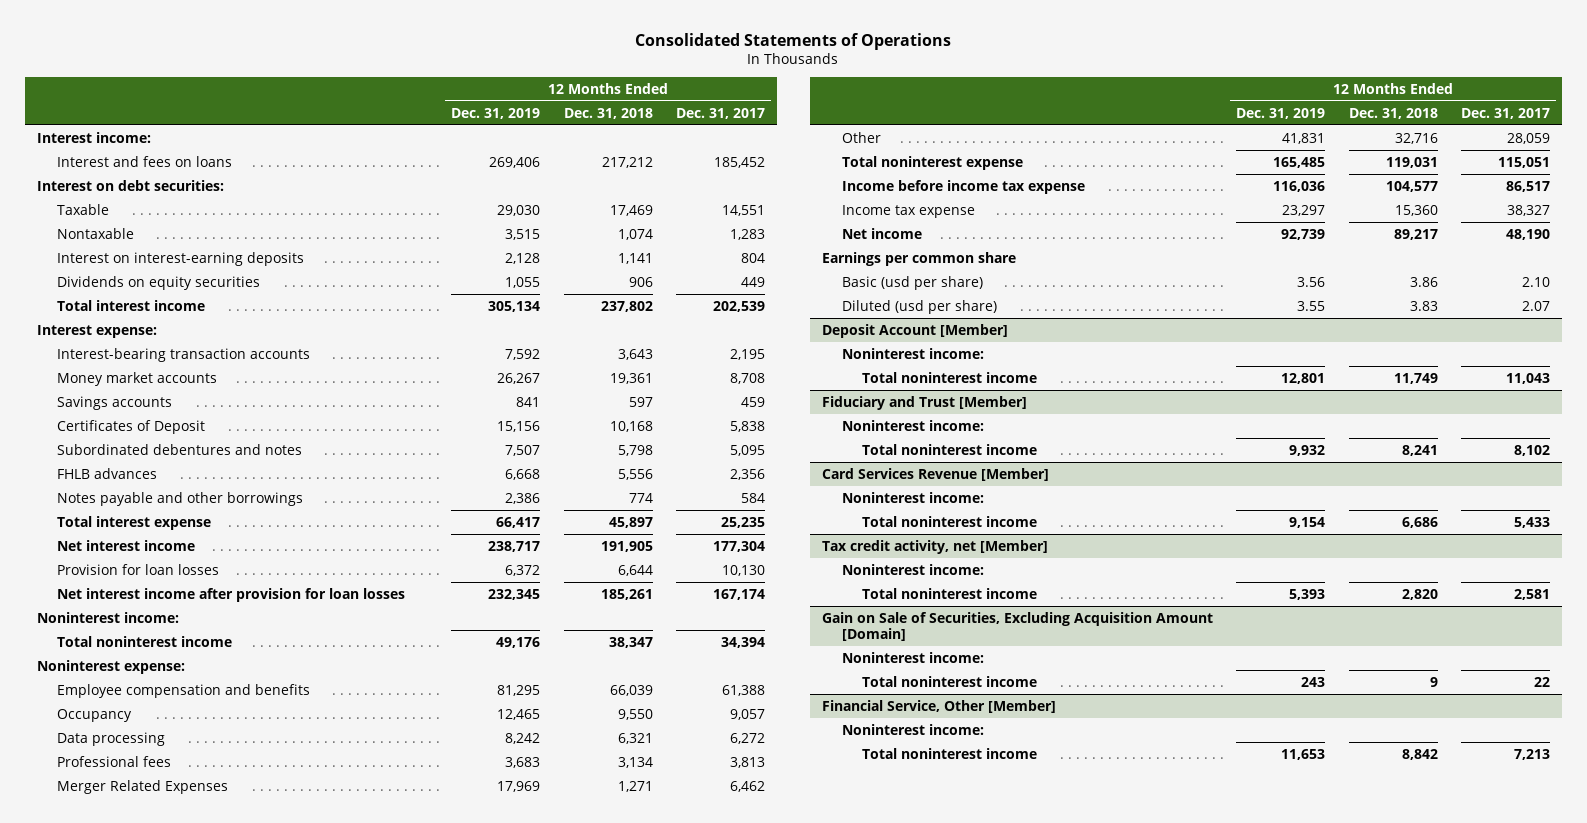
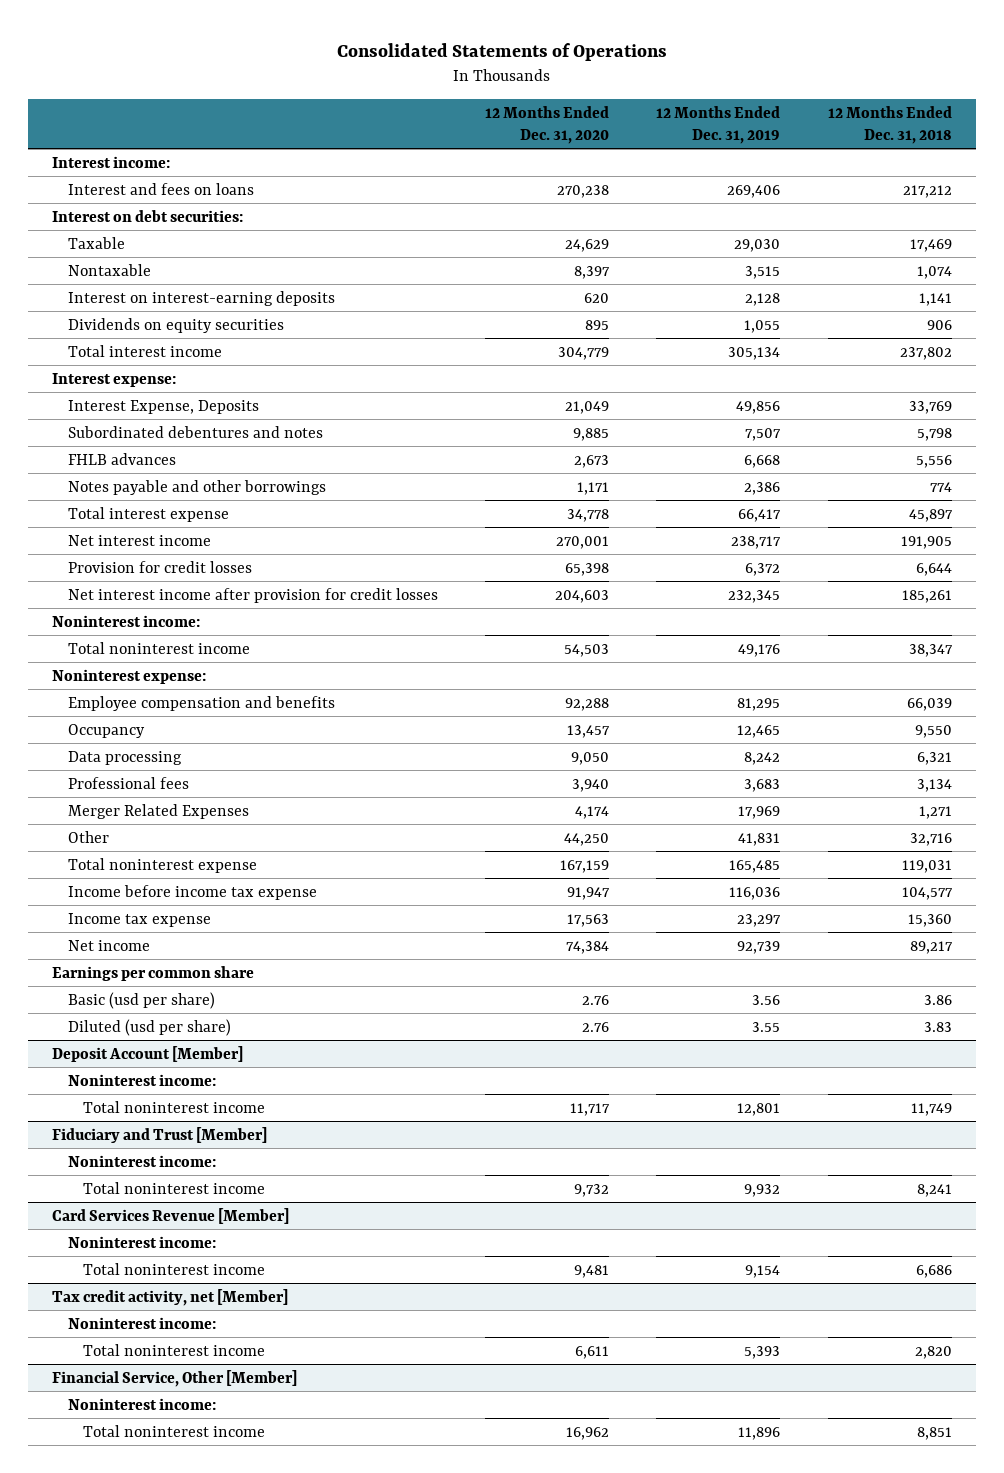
- | 12 Months Ended Dec. 31, 2019 | 12 Months Ended Dec. 31, 2018 | 12 Months Ended Dec. 31, 2017
+ | 12 Months Ended Dec. 31, 2020 | 12 Months Ended Dec. 31, 2019 | 12 Months Ended Dec. 31, 2018
- Interest-bearing transaction accounts | 7,592 | 3,643 | 2,195
- Money market accounts | 26,267 | 19,361 | 8,708
- Savings accounts | 841 | 597 | 459
- Certificates of Deposit | 15,156 | 10,168 | 5,838
+ Interest Expense, Deposits | 21,049 | 49,856 | 33,769
- Provision for loan losses | 6,372 | 6,644 | 10,130
- Net interest income after provision for loan losses | 232,345 | 185,261 | 167,174
+ Provision for credit losses | 65,398 | 6,372 | 6,644
+ Net interest income after provision for credit losses | 204,603 | 232,345 | 185,261
- Gain on Sale of Securities, Excluding Acquisition Amount [Domain]
- Noninterest income:
- Total noninterest income | 243 | 9 | 22
@ Financial Service, Other [Member]
- Total noninterest income | 11,653 | 8,842 | 7,213
+ Total noninterest income | 16,962 | 11,896 | 8,851

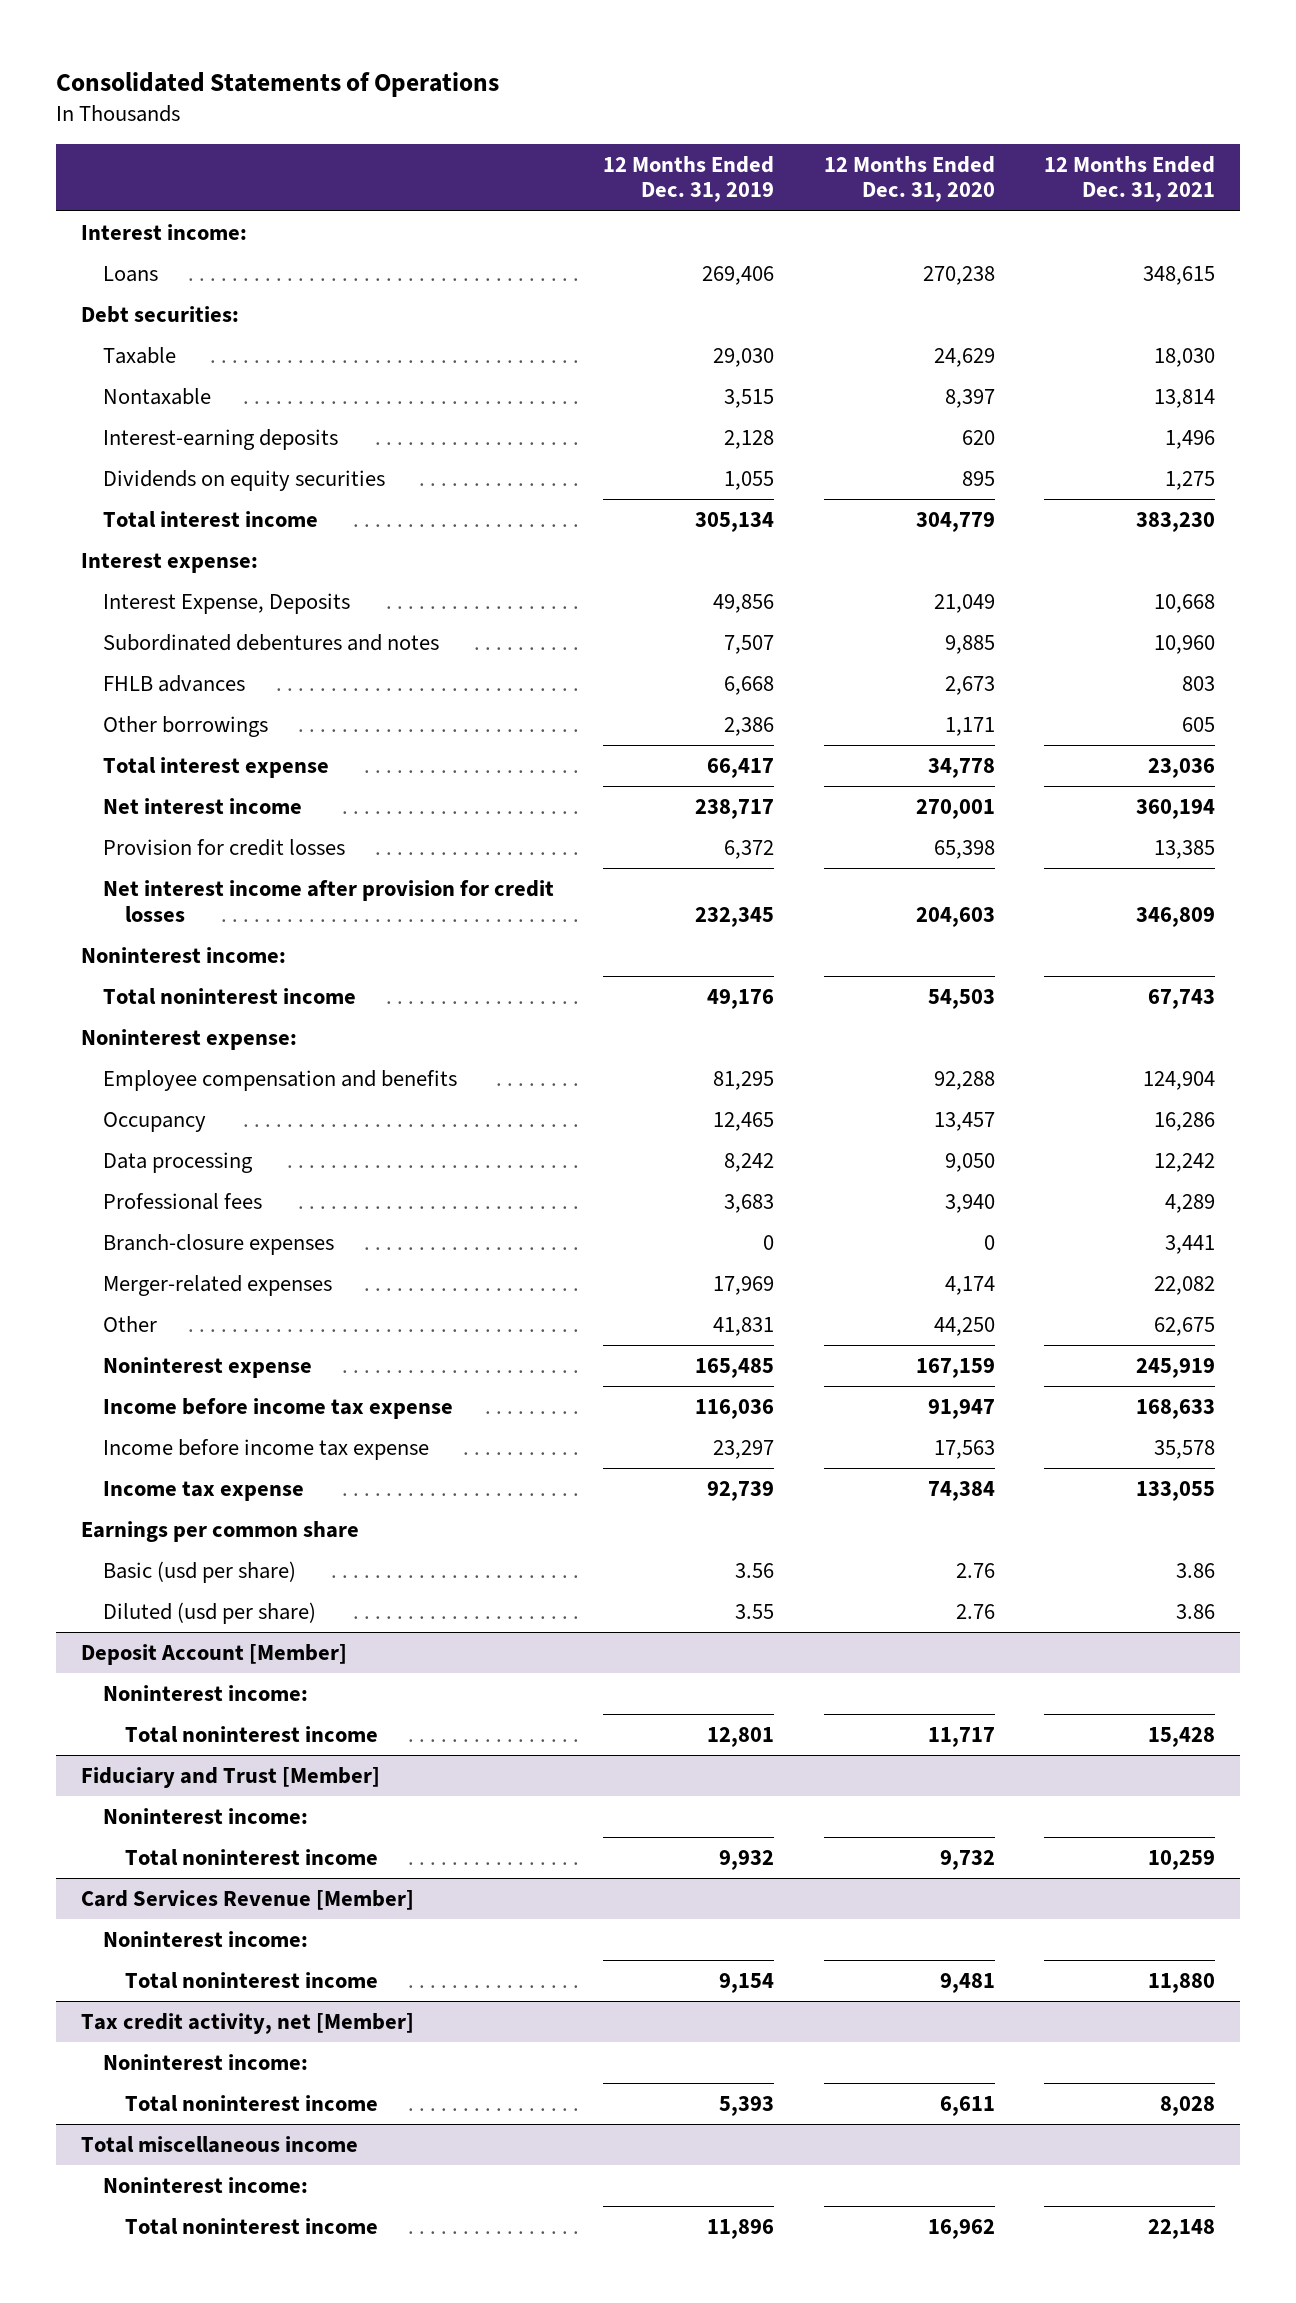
- | 12 Months Ended Dec. 31, 2020 | 12 Months Ended Dec. 31, 2019 | 12 Months Ended Dec. 31, 2018
+ | 12 Months Ended Dec. 31, 2019 | 12 Months Ended Dec. 31, 2020 | 12 Months Ended Dec. 31, 2021
- Interest and fees on loans | 270,238 | 269,406 | 217,212
- Interest on debt securities:
+ Loans | 269,406 | 270,238 | 348,615
+ Debt securities:
- Interest on interest-earning deposits | 620 | 2,128 | 1,141
+ Interest-earning deposits | 2,128 | 620 | 1,496
- Notes payable and other borrowings | 1,171 | 2,386 | 774
+ Other borrowings | 2,386 | 1,171 | 605
- Merger Related Expenses | 4,174 | 17,969 | 1,271
+ Branch-closure expenses | 0 | 0 | 3,441
+ Merger-related expenses | 17,969 | 4,174 | 22,082
- Total noninterest expense | 167,159 | 165,485 | 119,031
+ Noninterest expense | 165,485 | 167,159 | 245,919
- Income tax expense | 17,563 | 23,297 | 15,360
- Net income | 74,384 | 92,739 | 89,217
+ Income before income tax expense | 23,297 | 17,563 | 35,578
+ Income tax expense | 92,739 | 74,384 | 133,055
- Financial Service, Other [Member]
+ Total miscellaneous income

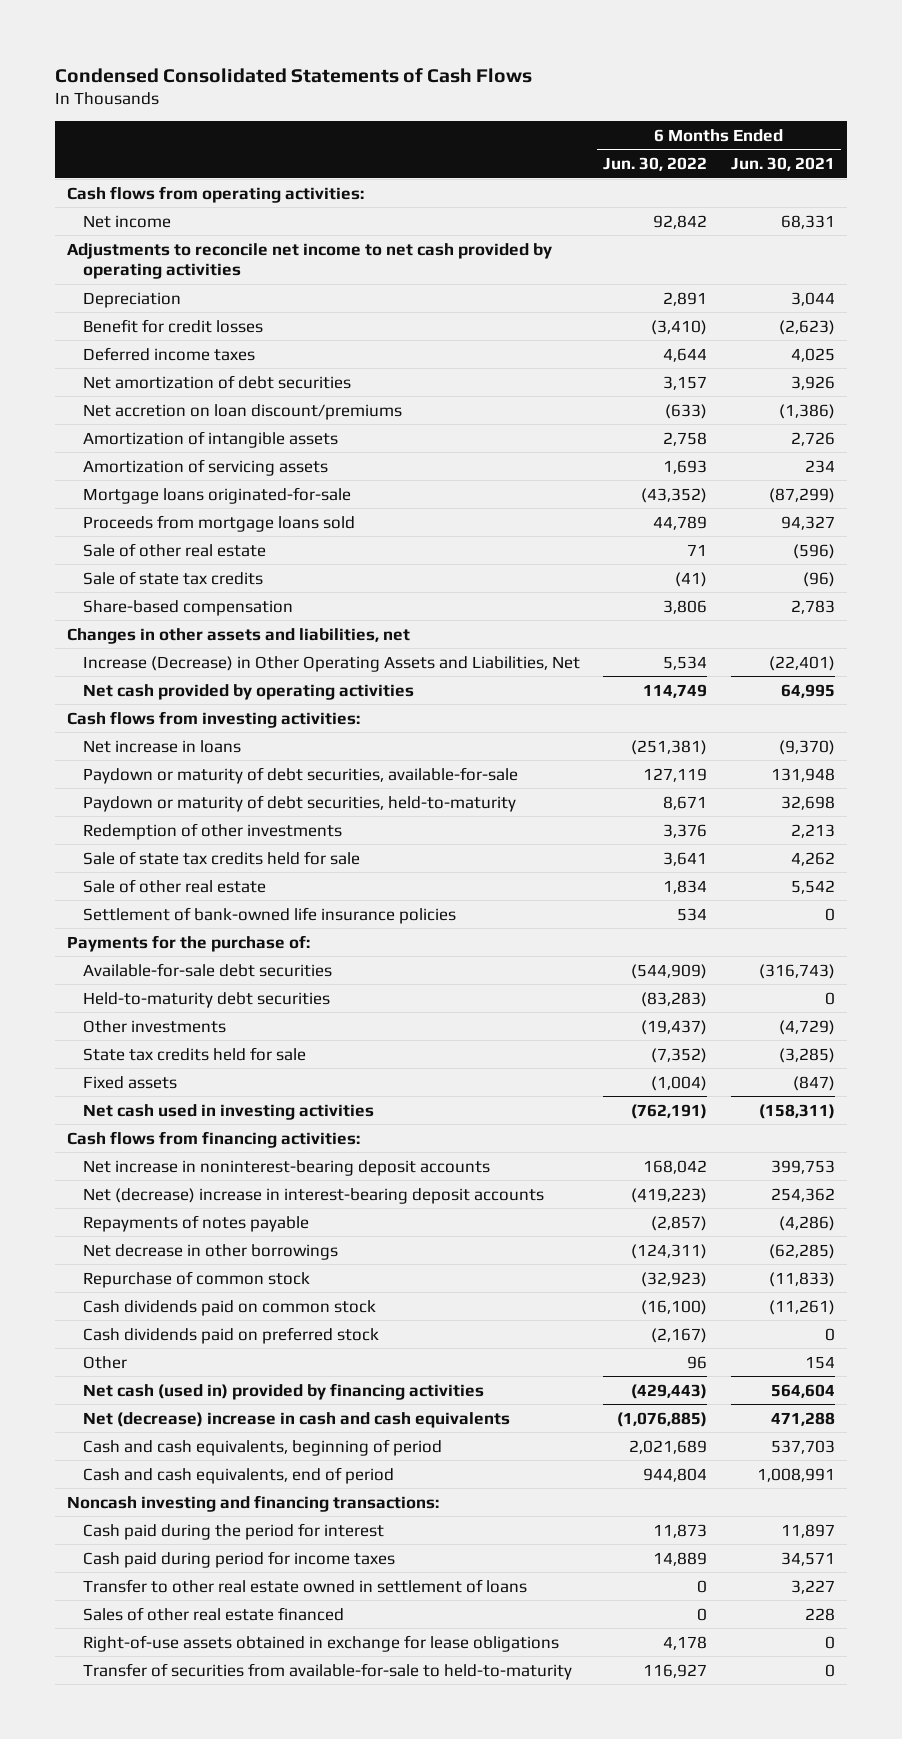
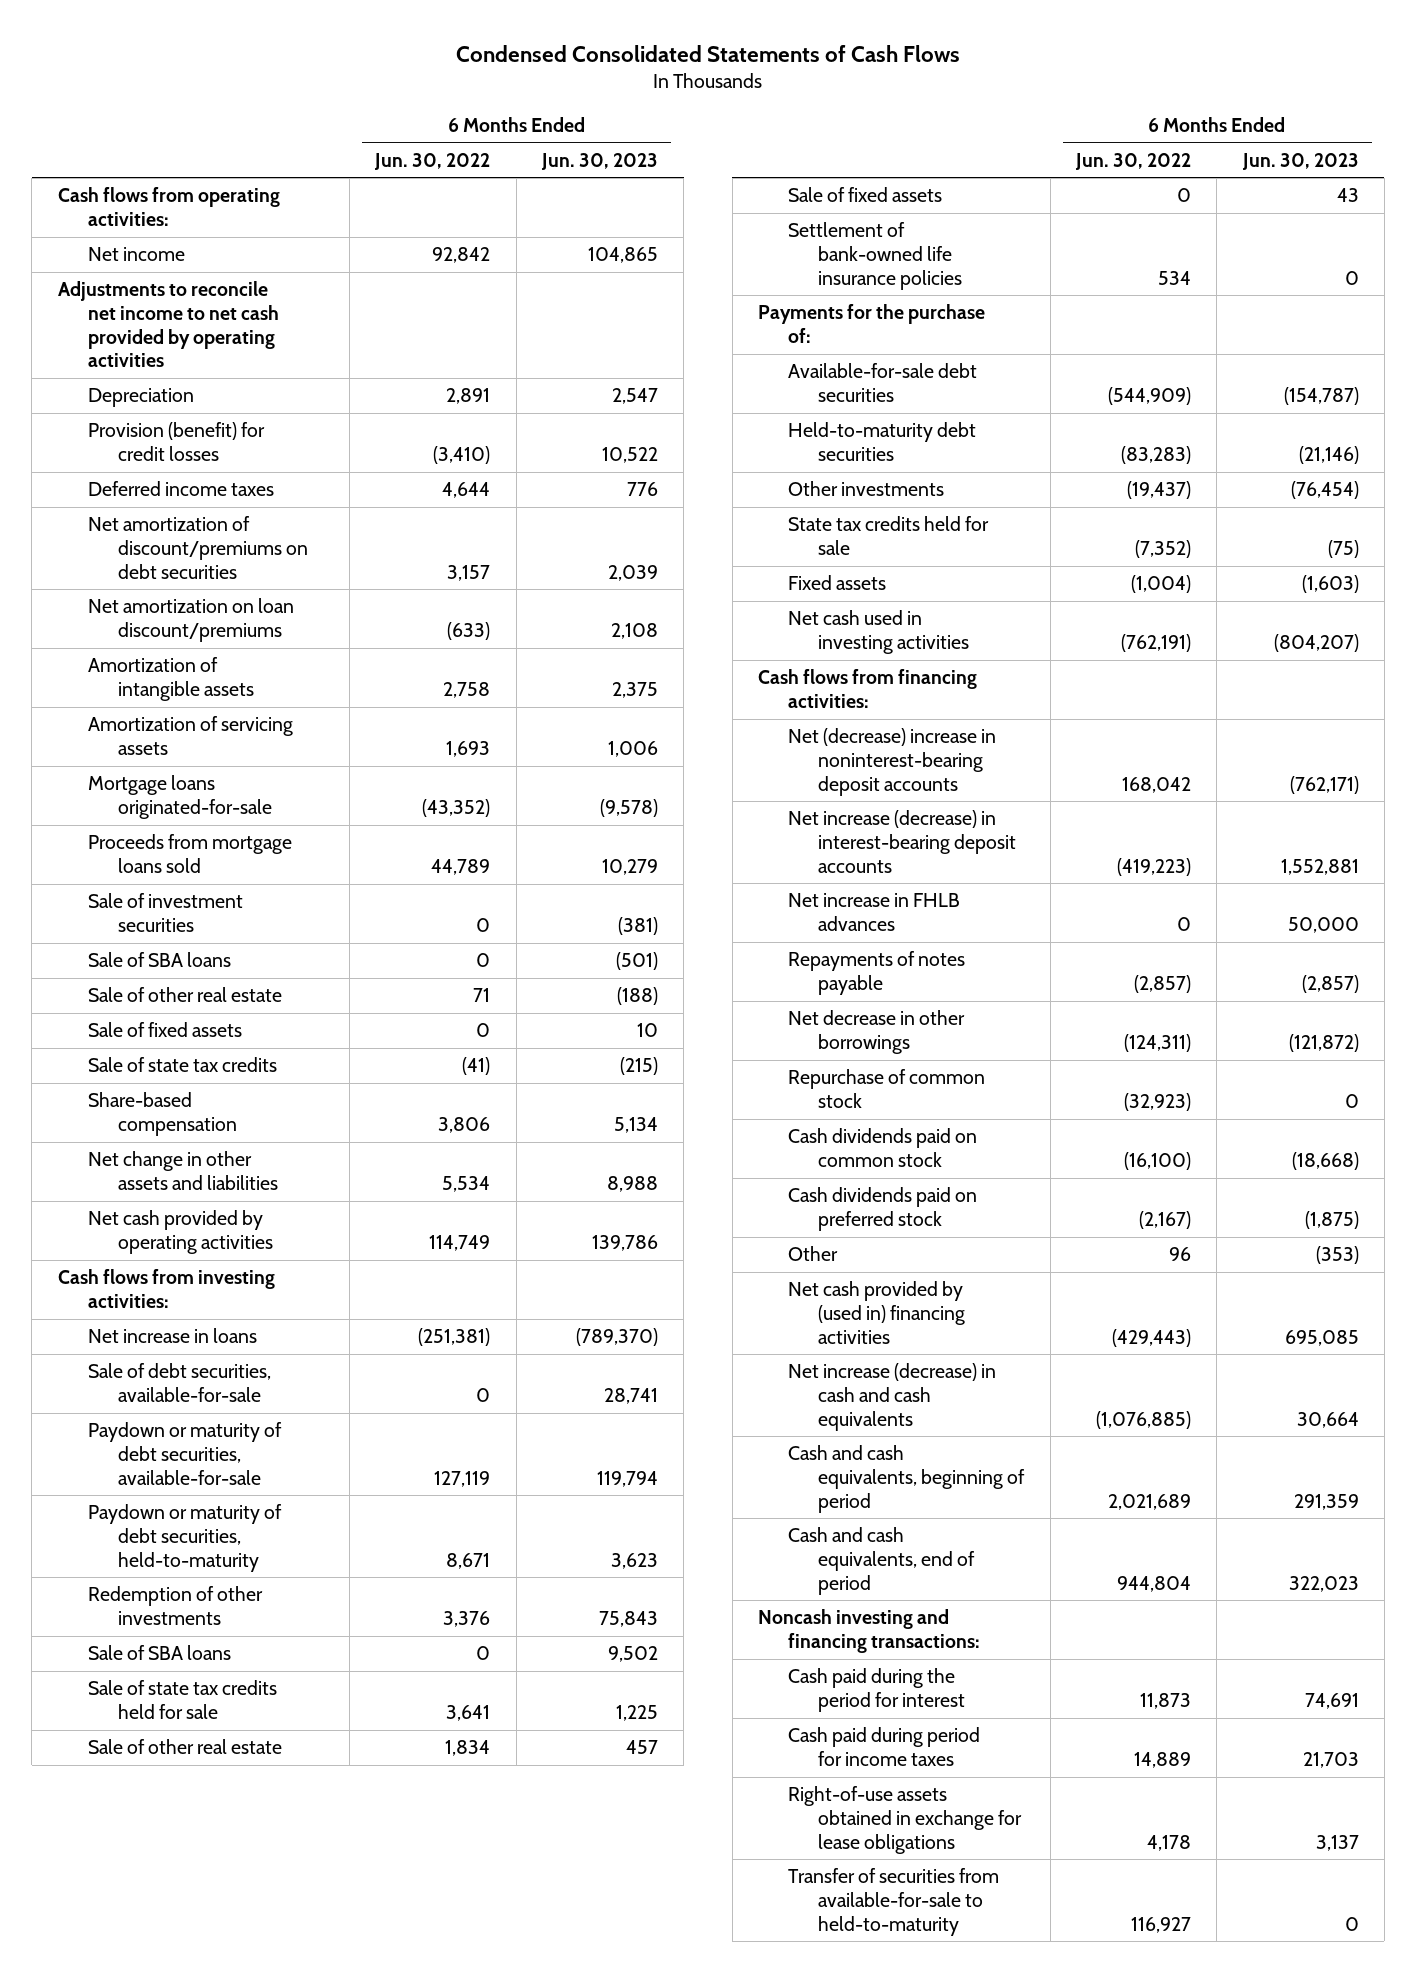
- | 6 Months Ended Jun. 30, 2022 | 6 Months Ended Jun. 30, 2021
+ | 6 Months Ended Jun. 30, 2022 | 6 Months Ended Jun. 30, 2023
- Benefit for credit losses | (3,410) | (2,623)
+ Provision (benefit) for credit losses | (3,410) | 10,522
- Net amortization of debt securities | 3,157 | 3,926
- Net accretion on loan discount/premiums | (633) | (1,386)
+ Net amortization of discount/premiums on debt securities | 3,157 | 2,039
+ Net amortization on loan discount/premiums | (633) | 2,108
+ Sale of investment securities | 0 | (381)
+ Sale of SBA loans | 0 | (501)
+ Sale of fixed assets | 0 | 10
- Changes in other assets and liabilities, net
- Increase (Decrease) in Other Operating Assets and Liabilities, Net | 5,534 | (22,401)
+ Net change in other assets and liabilities | 5,534 | 8,988
+ Sale of debt securities, available-for-sale | 0 | 28,741
+ Sale of SBA loans | 0 | 9,502
+ Sale of fixed assets | 0 | 43
- Net increase in noninterest-bearing deposit accounts | 168,042 | 399,753
- Net (decrease) increase in interest-bearing deposit accounts | (419,223) | 254,362
+ Net (decrease) increase in noninterest-bearing deposit accounts | 168,042 | (762,171)
+ Net increase (decrease) in interest-bearing deposit accounts | (419,223) | 1,552,881
+ Net increase in FHLB advances | 0 | 50,000
- Net cash (used in) provided by financing activities | (429,443) | 564,604
- Net (decrease) increase in cash and cash equivalents | (1,076,885) | 471,288
+ Net cash provided by (used in) financing activities | (429,443) | 695,085
+ Net increase (decrease) in cash and cash equivalents | (1,076,885) | 30,664
- Transfer to other real estate owned in settlement of loans | 0 | 3,227
- Sales of other real estate financed | 0 | 228

